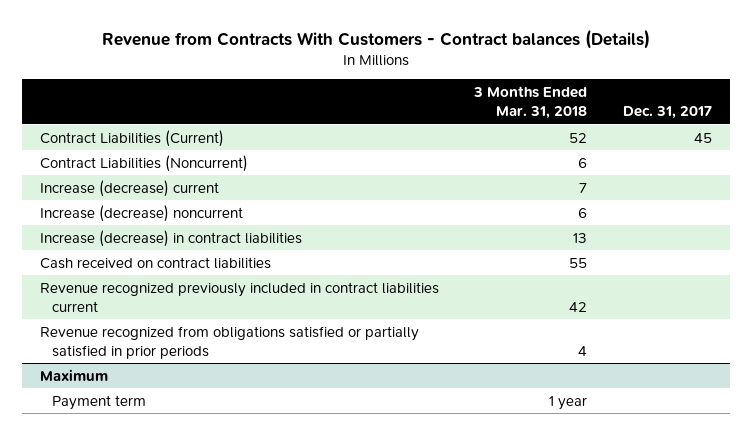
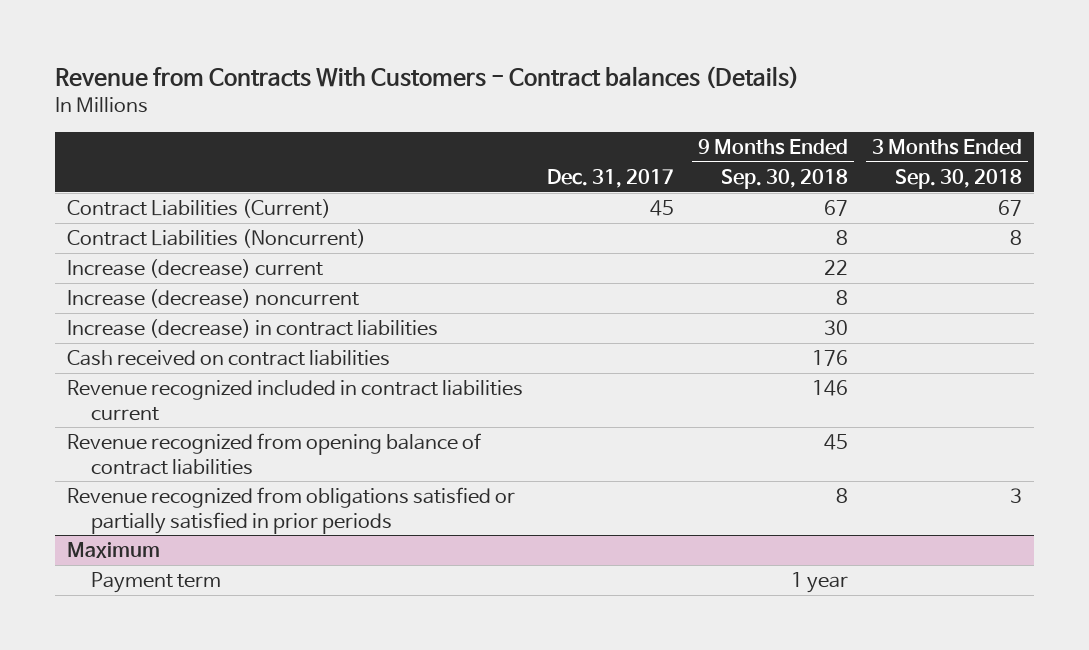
- | 3 Months Ended Mar. 31, 2018 | Dec. 31, 2017
+ | Dec. 31, 2017 | 9 Months Ended Sep. 30, 2018 | 3 Months Ended Sep. 30, 2018
- Revenue recognized previously included in contract liabilities current | 42 |
+ Revenue recognized included in contract liabilities current | | 146 |
+ Revenue recognized from opening balance of contract liabilities | | 45 |

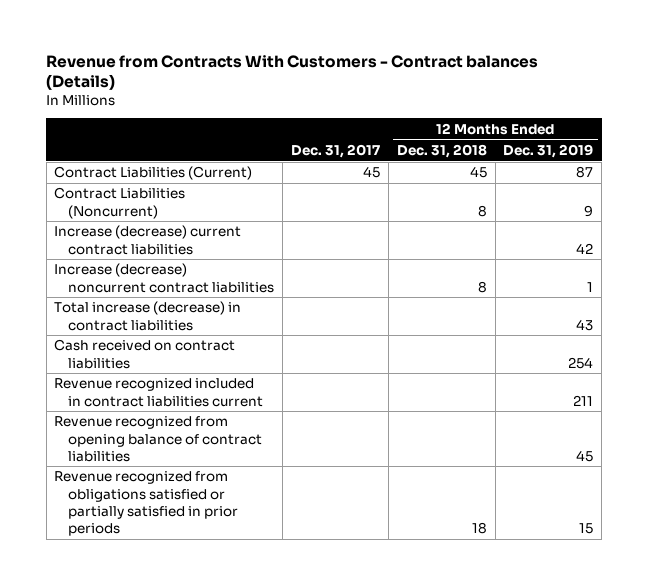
- | Dec. 31, 2017 | 9 Months Ended Sep. 30, 2018 | 3 Months Ended Sep. 30, 2018
+ | Dec. 31, 2017 | 12 Months Ended Dec. 31, 2018 | 12 Months Ended Dec. 31, 2019
- Increase (decrease) current | | 22 |
- Increase (decrease) noncurrent | | 8 |
- Increase (decrease) in contract liabilities | | 30 |
+ Increase (decrease) current contract liabilities | | | 42
+ Increase (decrease) noncurrent contract liabilities | | 8 | 1
+ Total increase (decrease) in contract liabilities | | | 43
- Maximum
- Payment term | | 1 year |

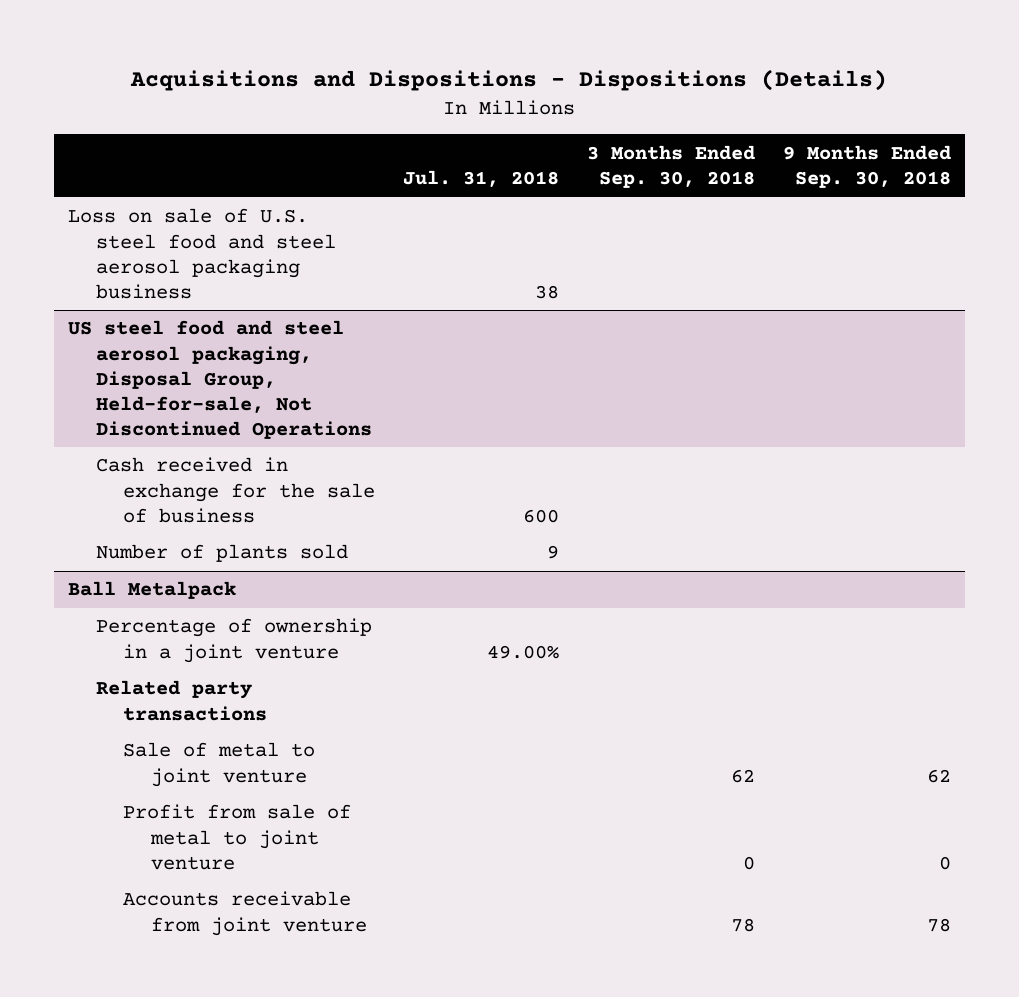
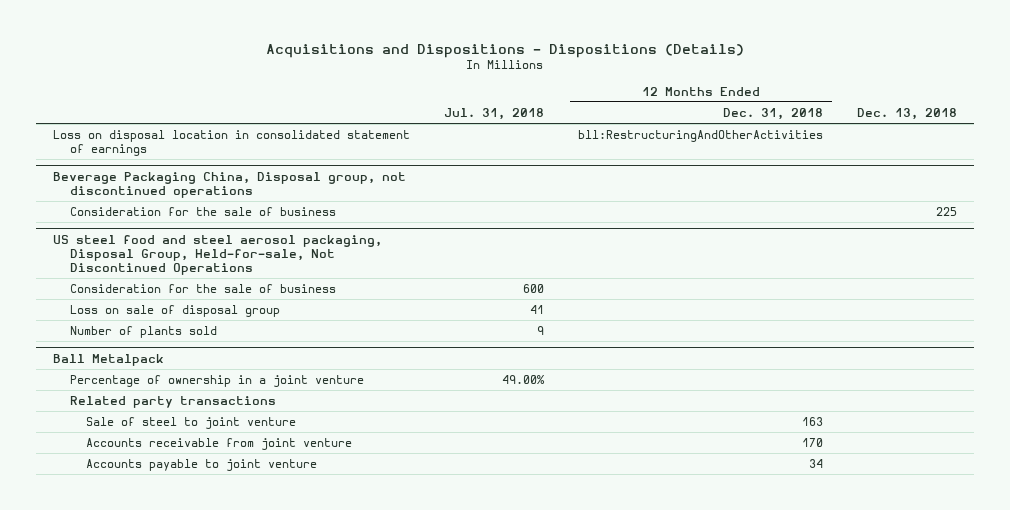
- | Jul. 31, 2018 | 3 Months Ended Sep. 30, 2018 | 9 Months Ended Sep. 30, 2018
+ | Jul. 31, 2018 | 12 Months Ended Dec. 31, 2018 | Dec. 13, 2018
- Loss on sale of U.S. steel food and steel aerosol packaging business | 38 | |
+ Loss on disposal location in consolidated statement of earnings | | bll:RestructuringAndOtherActivities |
+ Beverage Packaging China, Disposal group, not discontinued operations
+ Consideration for the sale of business | | | 225
@ US steel food and steel aerosol packaging, Disposal Group, Held-for-sale, Not Discontinued Operations
- Cash received in exchange for the sale of business | 600 | |
+ Consideration for the sale of business | 600 | |
+ Loss on sale of disposal group | 41 | |
@ Ball Metalpack
- Sale of metal to joint venture | | 62 | 62
- Profit from sale of metal to joint venture | | 0 | 0
+ Sale of steel to joint venture | | 163 |
+ Accounts payable to joint venture | | 34 |

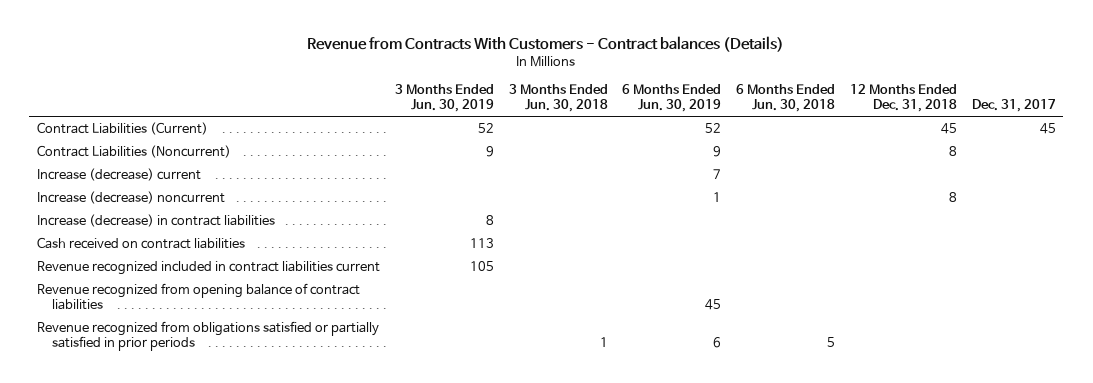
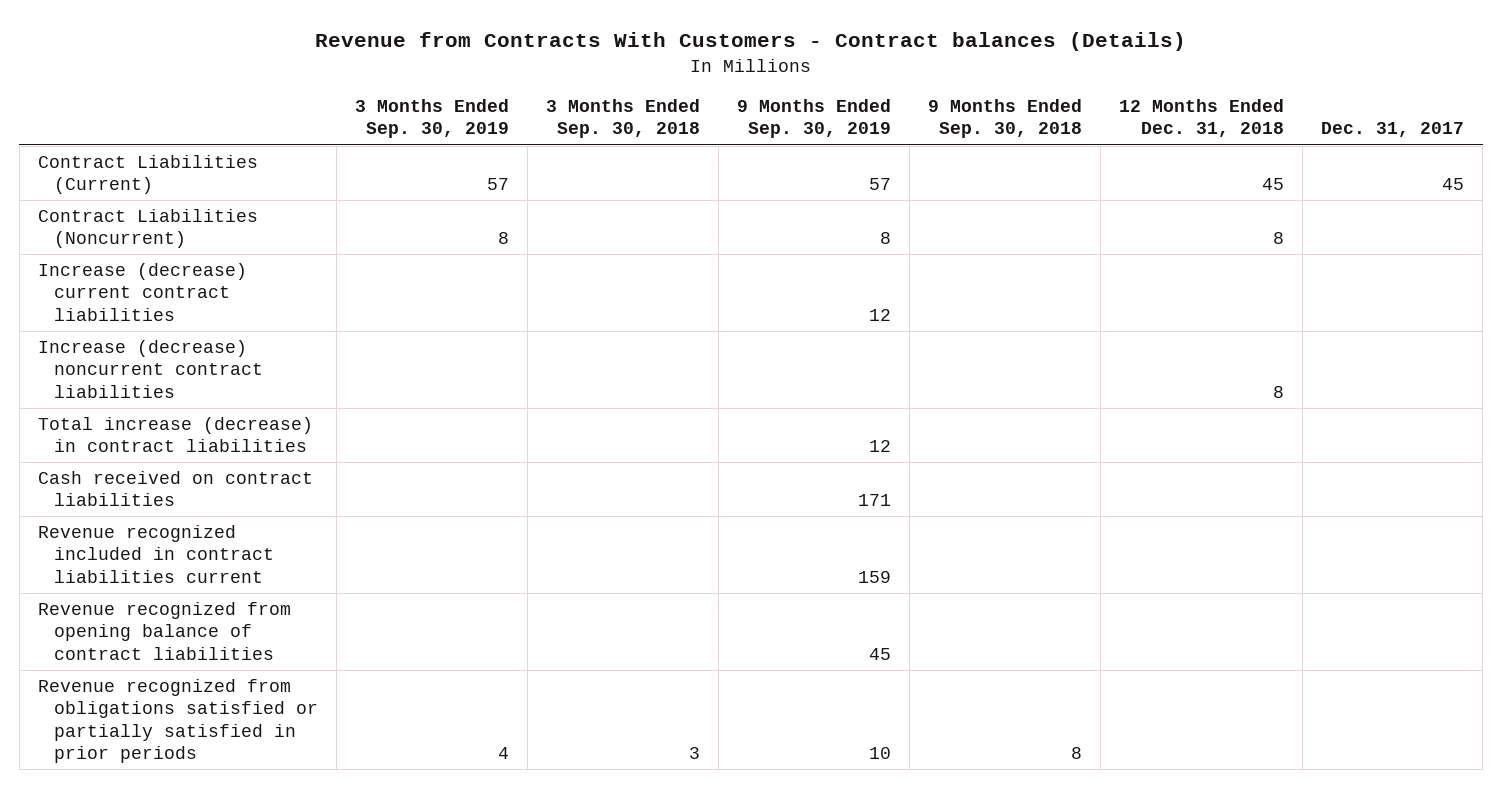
- | 3 Months Ended Jun. 30, 2019 | 3 Months Ended Jun. 30, 2018 | 6 Months Ended Jun. 30, 2019 | 6 Months Ended Jun. 30, 2018 | 12 Months Ended Dec. 31, 2018 | Dec. 31, 2017
+ | 3 Months Ended Sep. 30, 2019 | 3 Months Ended Sep. 30, 2018 | 9 Months Ended Sep. 30, 2019 | 9 Months Ended Sep. 30, 2018 | 12 Months Ended Dec. 31, 2018 | Dec. 31, 2017
- Increase (decrease) current | | | 7 | | |
- Increase (decrease) noncurrent | | | 1 | | 8 |
- Increase (decrease) in contract liabilities | 8 | | | | |
+ Increase (decrease) current contract liabilities | | | 12 | | |
+ Increase (decrease) noncurrent contract liabilities | | | | | 8 |
+ Total increase (decrease) in contract liabilities | | | 12 | | |

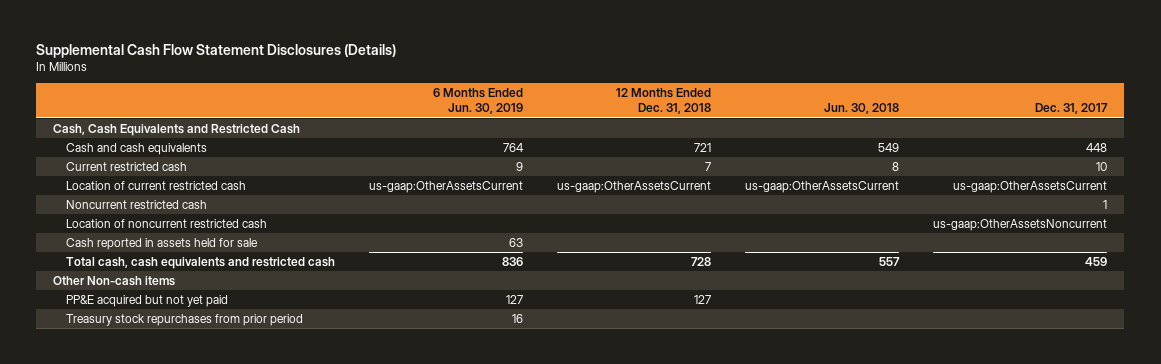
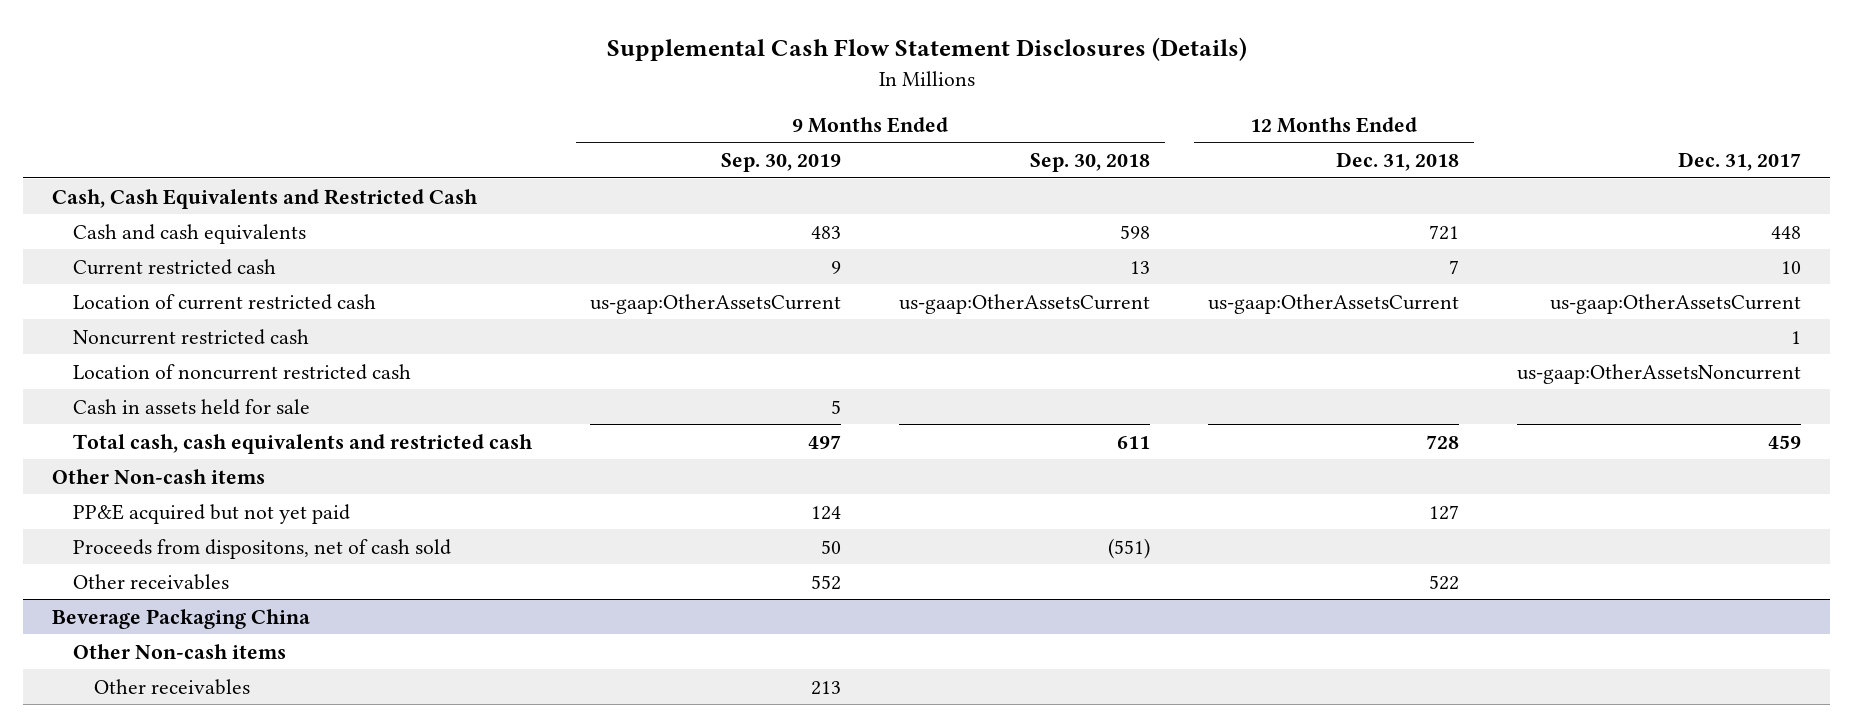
- | 6 Months Ended Jun. 30, 2019 | 12 Months Ended Dec. 31, 2018 | Jun. 30, 2018 | Dec. 31, 2017
+ | 9 Months Ended Sep. 30, 2019 | 9 Months Ended Sep. 30, 2018 | 12 Months Ended Dec. 31, 2018 | Dec. 31, 2017
- Cash reported in assets held for sale | 63 | | |
+ Cash in assets held for sale | 5 | | |
- Treasury stock repurchases from prior period | 16 | | |
+ Proceeds from dispositons, net of cash sold | 50 | (551) | |
+ Other receivables | 552 | | 522 |
+ Beverage Packaging China
+ Other Non-cash items
+ Other receivables | 213 | | |

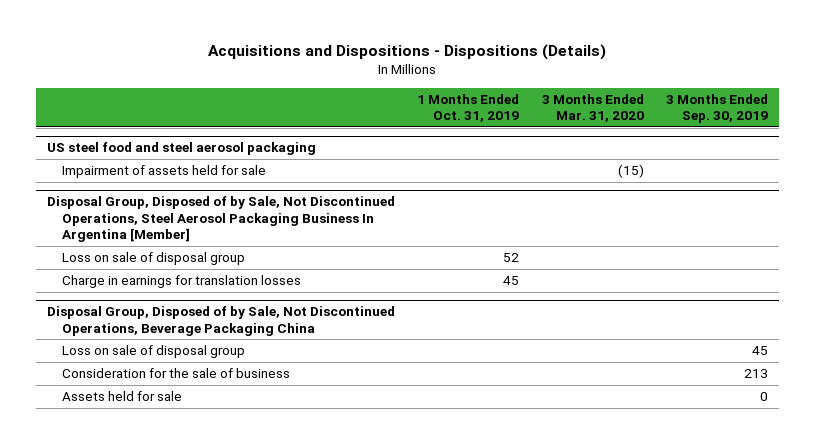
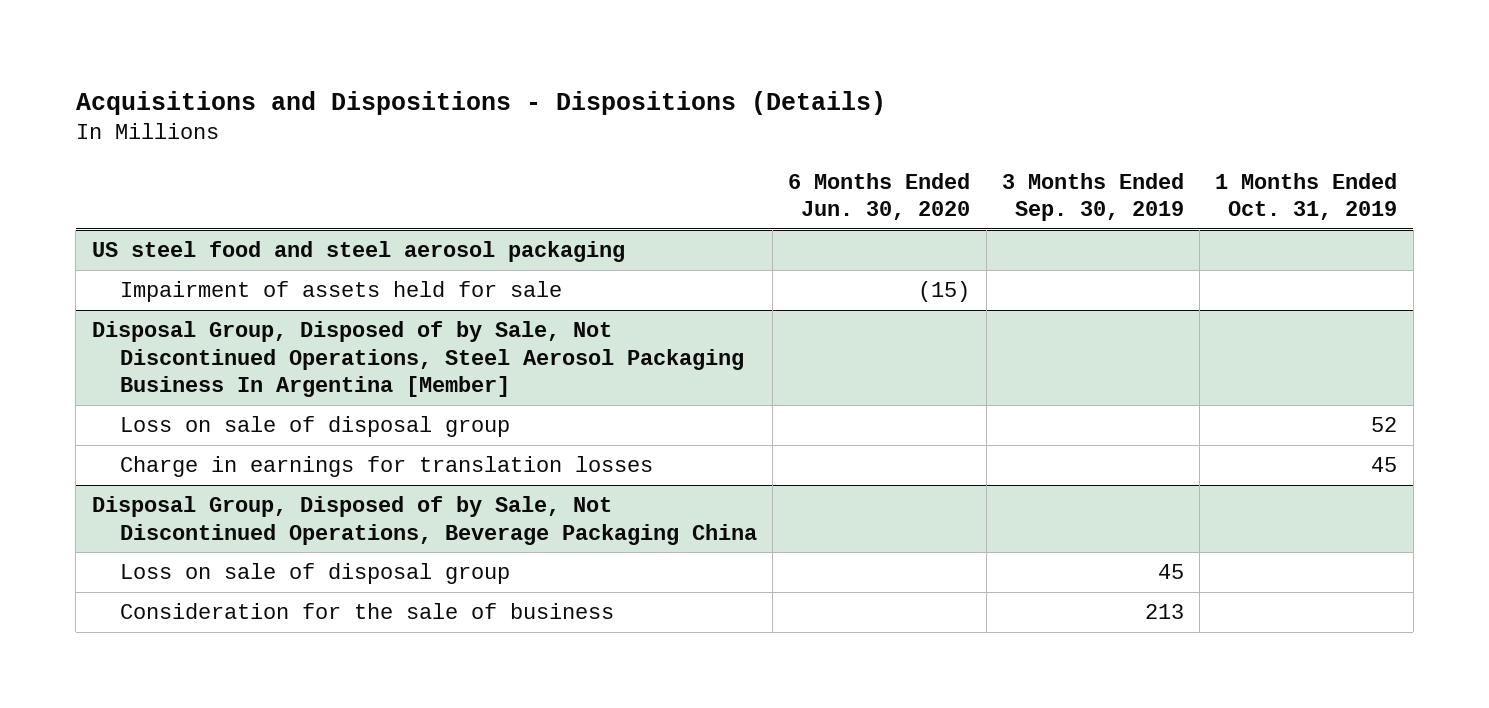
- | 1 Months Ended Oct. 31, 2019 | 3 Months Ended Mar. 31, 2020 | 3 Months Ended Sep. 30, 2019
+ | 6 Months Ended Jun. 30, 2020 | 3 Months Ended Sep. 30, 2019 | 1 Months Ended Oct. 31, 2019
@ Disposal Group, Disposed of by Sale, Not Discontinued Operations, Beverage Packaging China
- Assets held for sale | | | 0

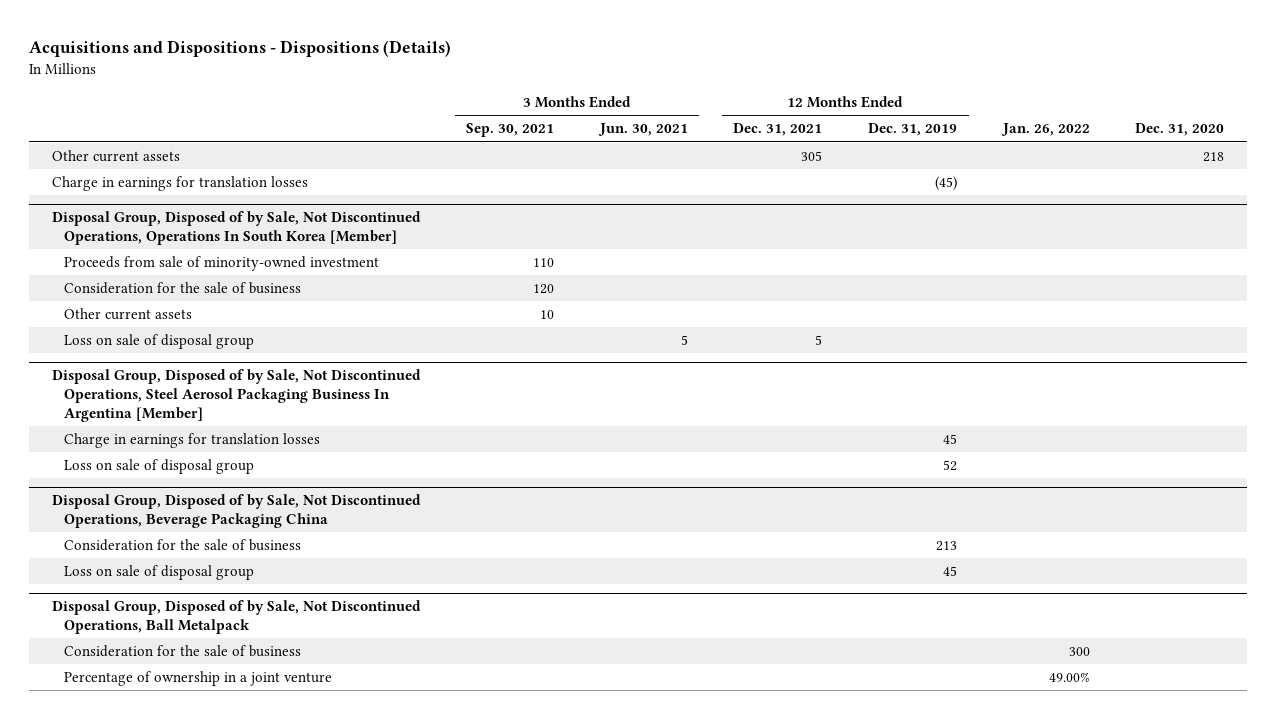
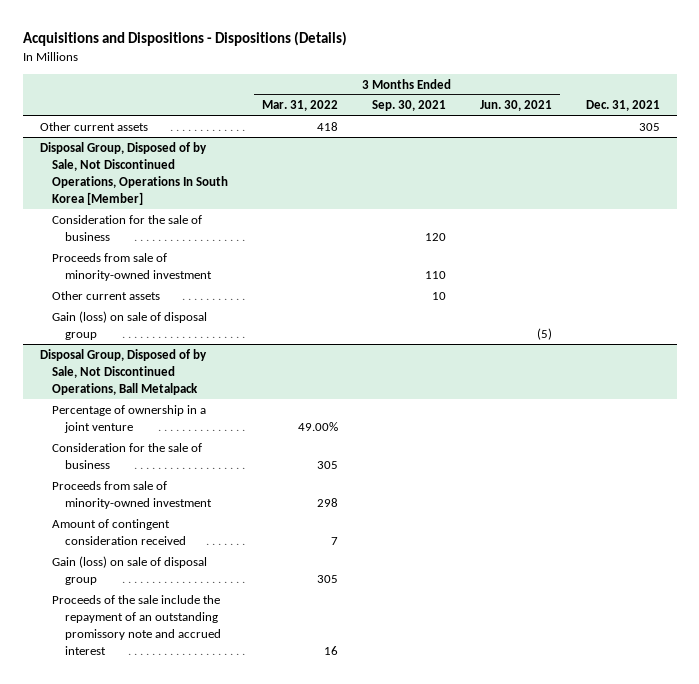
- | 3 Months Ended Sep. 30, 2021 | 3 Months Ended Jun. 30, 2021 | 12 Months Ended Dec. 31, 2021 | 12 Months Ended Dec. 31, 2019 | Jan. 26, 2022 | Dec. 31, 2020
+ | 3 Months Ended Mar. 31, 2022 | 3 Months Ended Sep. 30, 2021 | 3 Months Ended Jun. 30, 2021 | Dec. 31, 2021
- Charge in earnings for translation losses | | | | (45) | |
@ Disposal Group, Disposed of by Sale, Not Discontinued Operations, Operations In South Korea [Member]
moved down: Proceeds from sale of minority-owned investment | | 110 | |
- Loss on sale of disposal group | | 5 | 5 | | |
- Disposal Group, Disposed of by Sale, Not Discontinued Operations, Steel Aerosol Packaging Business In Argentina [Member]
- Charge in earnings for translation losses | | | | 45 | |
- Loss on sale of disposal group | | | | 52 | |
- Disposal Group, Disposed of by Sale, Not Discontinued Operations, Beverage Packaging China
- Consideration for the sale of business | | | | 213 | |
- Loss on sale of disposal group | | | | 45 | |
@ Disposal Group, Disposed of by Sale, Not Discontinued Operations, Operations In South Korea [Member]
+ Gain (loss) on sale of disposal group | | | (5) |
@ Disposal Group, Disposed of by Sale, Not Discontinued Operations, Ball Metalpack
moved down: Consideration for the sale of business | 305 | | |
+ Proceeds from sale of minority-owned investment | 298 | | |
+ Amount of contingent consideration received | 7 | | |
+ Gain (loss) on sale of disposal group | 305 | | |
+ Proceeds of the sale include the repayment of an outstanding promissory note and accrued interest | 16 | | |

